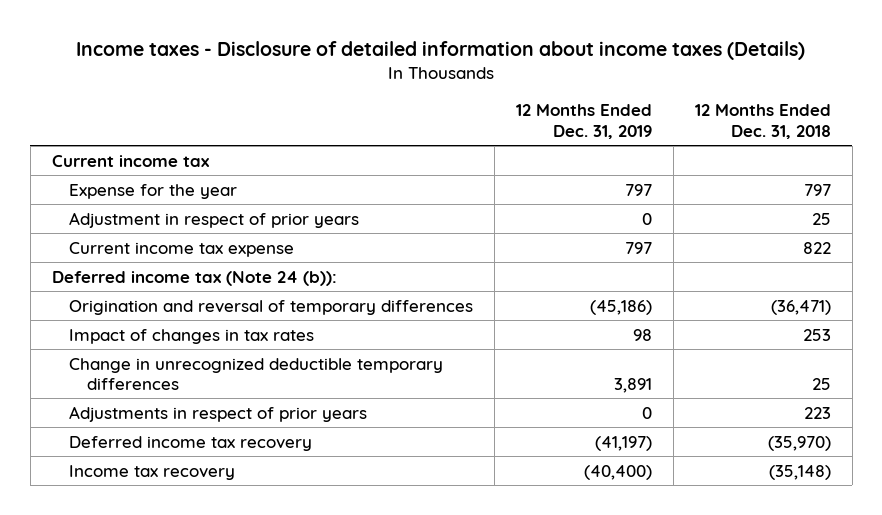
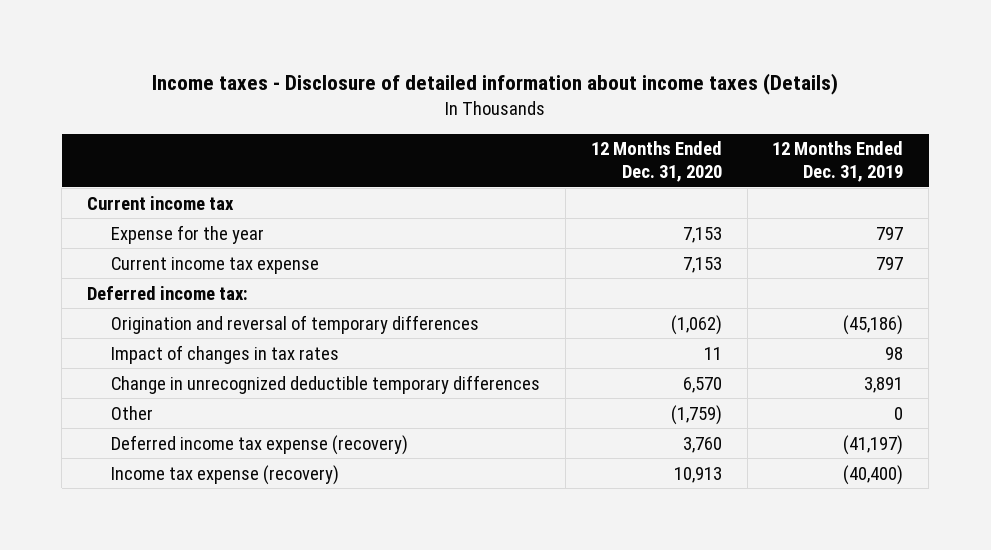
- | 12 Months Ended Dec. 31, 2019 | 12 Months Ended Dec. 31, 2018
+ | 12 Months Ended Dec. 31, 2020 | 12 Months Ended Dec. 31, 2019
- Adjustment in respect of prior years | 0 | 25
- Deferred income tax (Note 24 (b)):
+ Deferred income tax:
- Adjustments in respect of prior years | 0 | 223
- Deferred income tax recovery | (41,197) | (35,970)
- Income tax recovery | (40,400) | (35,148)
+ Other | (1,759) | 0
+ Deferred income tax expense (recovery) | 3,760 | (41,197)
+ Income tax expense (recovery) | 10,913 | (40,400)

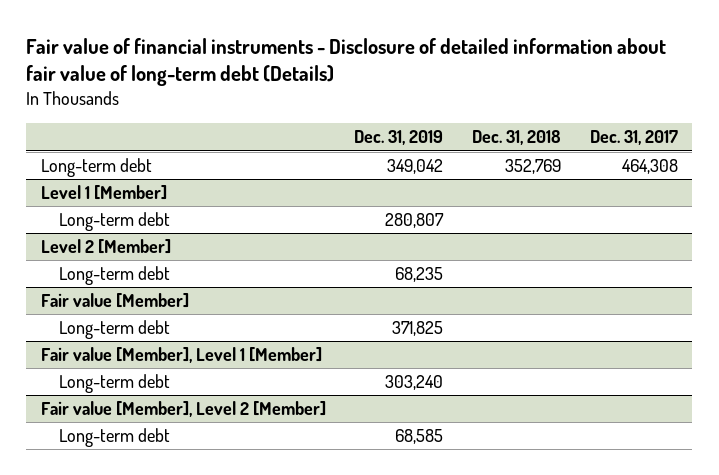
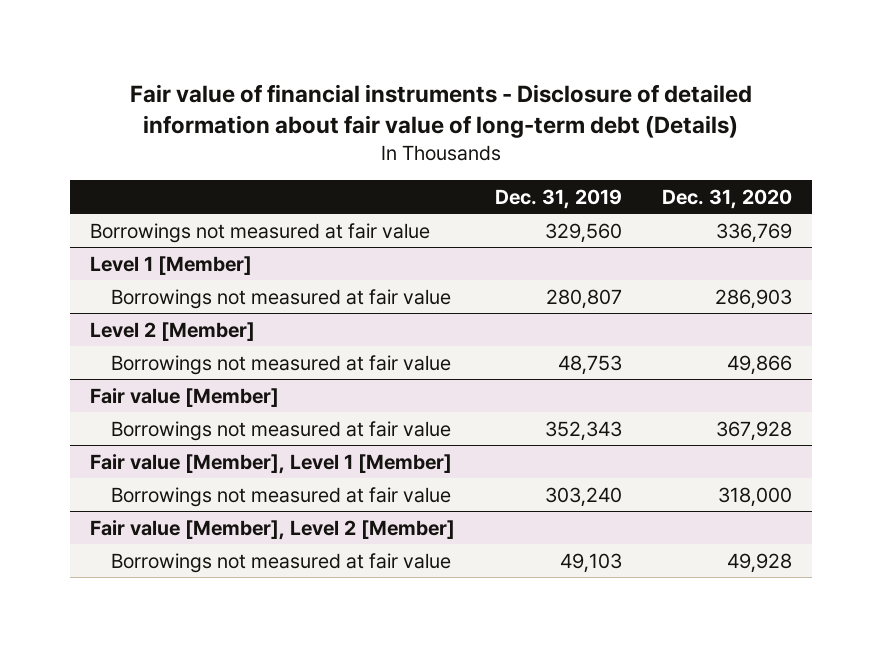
- | Dec. 31, 2019 | Dec. 31, 2018 | Dec. 31, 2017
+ | Dec. 31, 2019 | Dec. 31, 2020
- Long-term debt | 349,042 | 352,769 | 464,308
+ Borrowings not measured at fair value | 329,560 | 336,769
@ Level 1 [Member]
- Long-term debt | 280,807 | |
+ Borrowings not measured at fair value | 280,807 | 286,903
@ Level 2 [Member]
- Long-term debt | 68,235 | |
+ Borrowings not measured at fair value | 48,753 | 49,866
@ Fair value [Member]
- Long-term debt | 371,825 | |
+ Borrowings not measured at fair value | 352,343 | 367,928
@ Fair value [Member], Level 1 [Member]
- Long-term debt | 303,240 | |
+ Borrowings not measured at fair value | 303,240 | 318,000
@ Fair value [Member], Level 2 [Member]
- Long-term debt | 68,585 | |
+ Borrowings not measured at fair value | 49,103 | 49,928

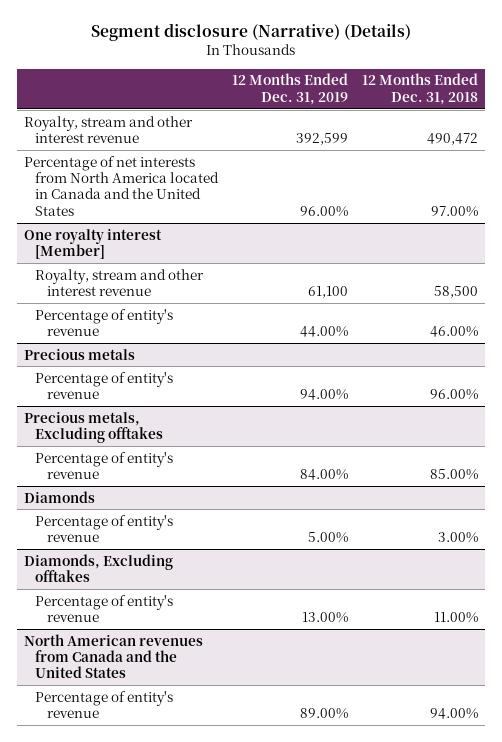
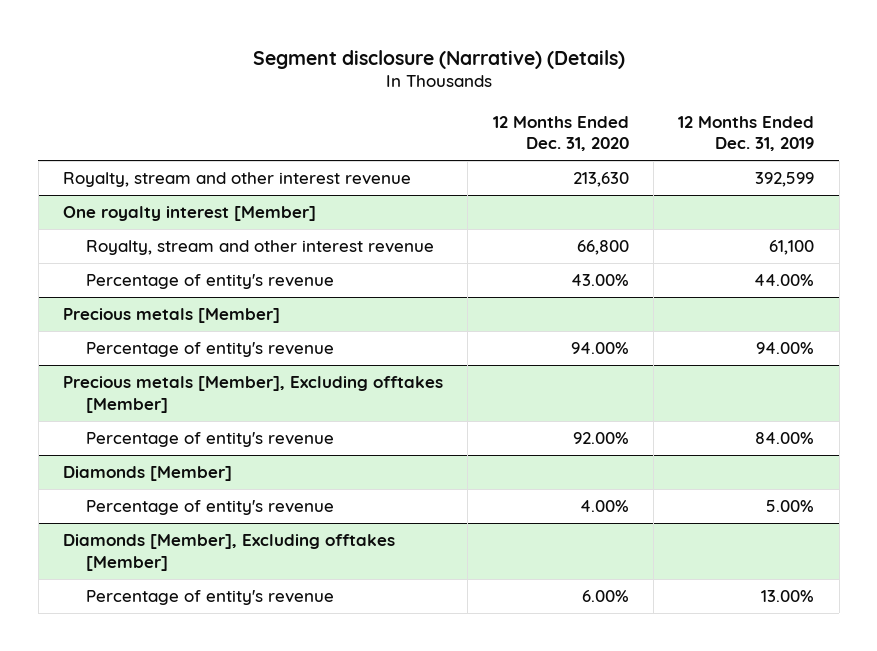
- | 12 Months Ended Dec. 31, 2019 | 12 Months Ended Dec. 31, 2018
+ | 12 Months Ended Dec. 31, 2020 | 12 Months Ended Dec. 31, 2019
- Percentage of net interests from North America located in Canada and the United States | 96.00% | 97.00%
- Precious metals
+ Precious metals [Member]
- Precious metals, Excluding offtakes
+ Precious metals [Member], Excluding offtakes [Member]
- Diamonds
+ Diamonds [Member]
- Diamonds, Excluding offtakes
+ Diamonds [Member], Excluding offtakes [Member]
- North American revenues from Canada and the United States
- Percentage of entity's revenue | 89.00% | 94.00%

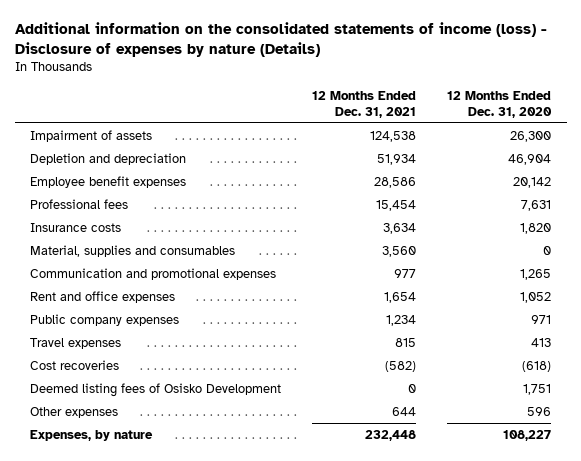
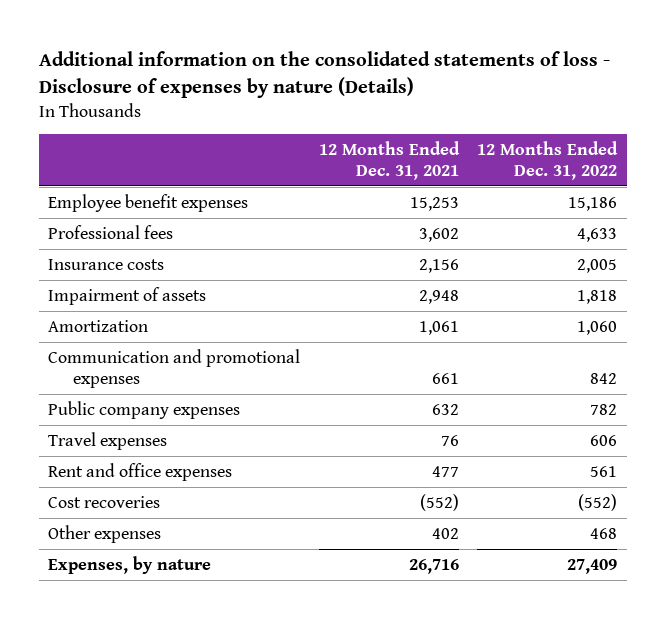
- Additional information on the consolidated statements of income (loss) - Disclosure of expenses by nature (Details)
+ Additional information on the consolidated statements of loss - Disclosure of expenses by nature (Details)
- | 12 Months Ended Dec. 31, 2021 | 12 Months Ended Dec. 31, 2020
+ | 12 Months Ended Dec. 31, 2021 | 12 Months Ended Dec. 31, 2022
- Impairment of assets | 124,538 | 26,300
- Depletion and depreciation | 51,934 | 46,904
- Employee benefit expenses | 28,586 | 20,142
- Professional fees | 15,454 | 7,631
- Insurance costs | 3,634 | 1,820
- Material, supplies and consumables | 3,560 | 0
- Communication and promotional expenses | 977 | 1,265
- Rent and office expenses | 1,654 | 1,052
- Public company expenses | 1,234 | 971
- Travel expenses | 815 | 413
- Cost recoveries | (582) | (618)
- Deemed listing fees of Osisko Development | 0 | 1,751
- Other expenses | 644 | 596
- Expenses, by nature | 232,448 | 108,227
+ Employee benefit expenses | 15,253 | 15,186
+ Professional fees | 3,602 | 4,633
+ Insurance costs | 2,156 | 2,005
+ Impairment of assets | 2,948 | 1,818
+ Amortization | 1,061 | 1,060
+ Communication and promotional expenses | 661 | 842
+ Public company expenses | 632 | 782
+ Travel expenses | 76 | 606
+ Rent and office expenses | 477 | 561
+ Cost recoveries | (552) | (552)
+ Other expenses | 402 | 468
+ Expenses, by nature | 26,716 | 27,409

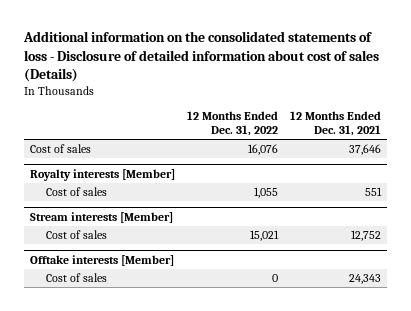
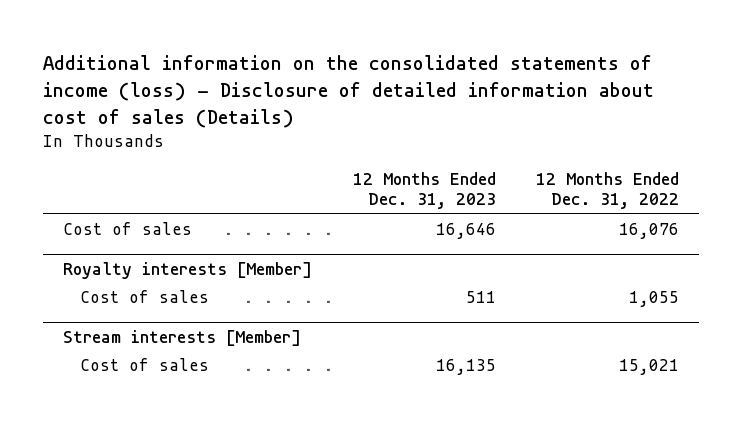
- Additional information on the consolidated statements of loss - Disclosure of detailed information about cost of sales (Details)
+ Additional information on the consolidated statements of income (loss) - Disclosure of detailed information about cost of sales (Details)
- | 12 Months Ended Dec. 31, 2022 | 12 Months Ended Dec. 31, 2021
+ | 12 Months Ended Dec. 31, 2023 | 12 Months Ended Dec. 31, 2022
- Offtake interests [Member]
- Cost of sales | 0 | 24,343

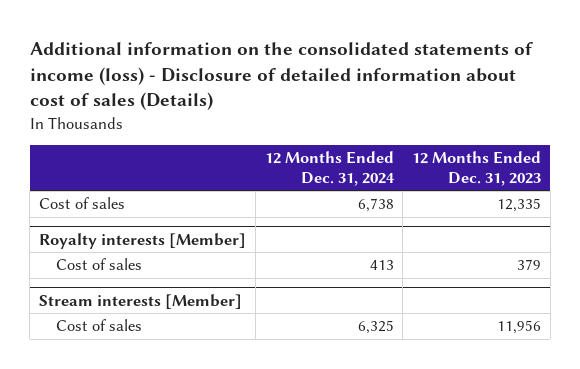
- | 12 Months Ended Dec. 31, 2023 | 12 Months Ended Dec. 31, 2022
+ | 12 Months Ended Dec. 31, 2024 | 12 Months Ended Dec. 31, 2023
- Cost of sales | 16,646 | 16,076
+ Cost of sales | 6,738 | 12,335
@ Royalty interests [Member]
- Cost of sales | 511 | 1,055
+ Cost of sales | 413 | 379
@ Stream interests [Member]
- Cost of sales | 16,135 | 15,021
+ Cost of sales | 6,325 | 11,956

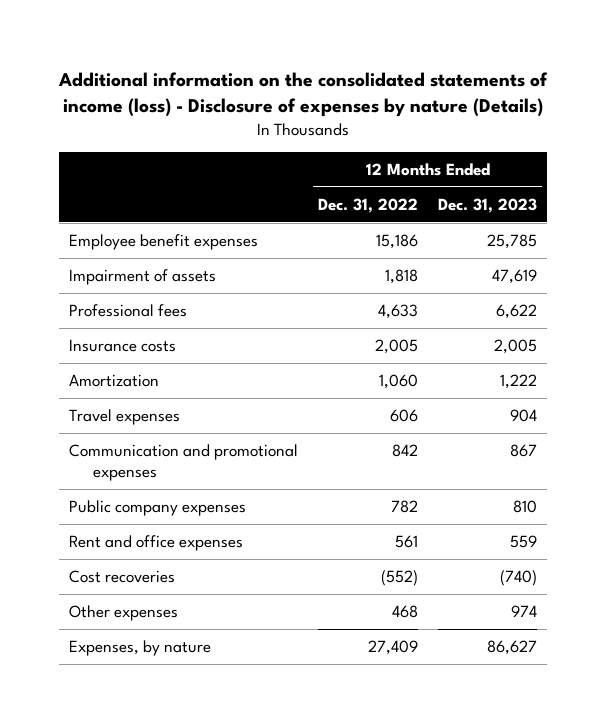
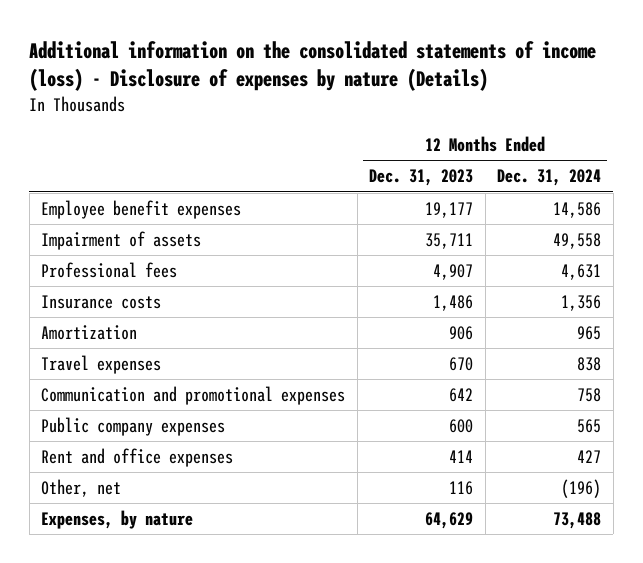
- | 12 Months Ended Dec. 31, 2022 | 12 Months Ended Dec. 31, 2023
+ | 12 Months Ended Dec. 31, 2023 | 12 Months Ended Dec. 31, 2024
- Employee benefit expenses | 15,186 | 25,785
- Impairment of assets | 1,818 | 47,619
- Professional fees | 4,633 | 6,622
- Insurance costs | 2,005 | 2,005
- Amortization | 1,060 | 1,222
- Travel expenses | 606 | 904
- Communication and promotional expenses | 842 | 867
- Public company expenses | 782 | 810
- Rent and office expenses | 561 | 559
- Cost recoveries | (552) | (740)
- Other expenses | 468 | 974
- Expenses, by nature | 27,409 | 86,627
+ Employee benefit expenses | 19,177 | 14,586
+ Impairment of assets | 35,711 | 49,558
+ Professional fees | 4,907 | 4,631
+ Insurance costs | 1,486 | 1,356
+ Amortization | 906 | 965
+ Travel expenses | 670 | 838
+ Communication and promotional expenses | 642 | 758
+ Public company expenses | 600 | 565
+ Rent and office expenses | 414 | 427
+ Other, net | 116 | (196)
+ Expenses, by nature | 64,629 | 73,488

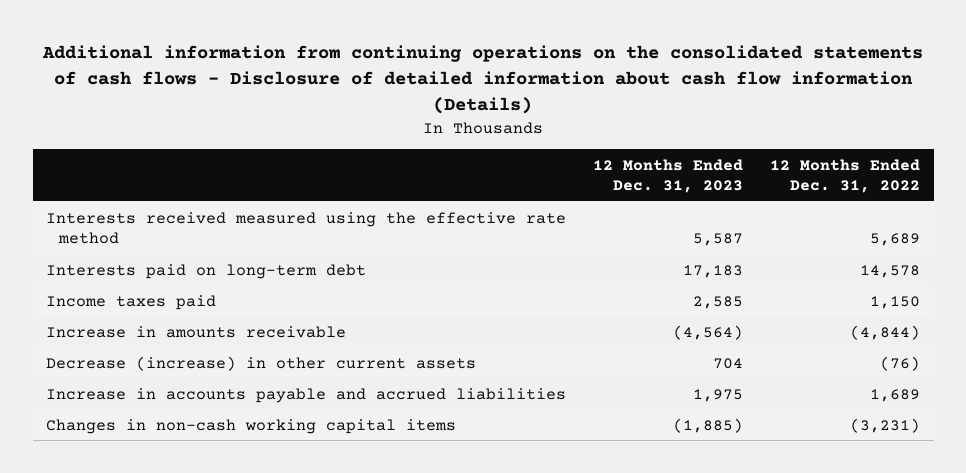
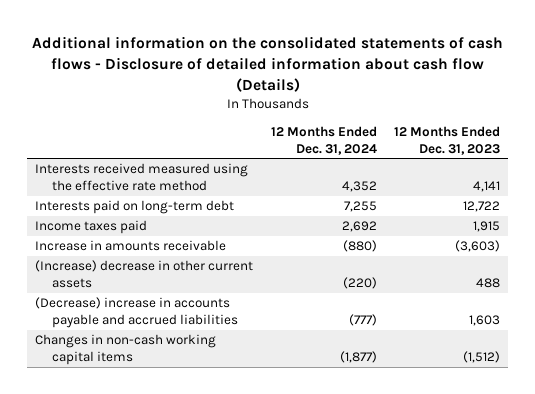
- Additional information from continuing operations on the consolidated statements of cash flows - Disclosure of detailed information about cash flow information (Details)
+ Additional information on the consolidated statements of cash flows - Disclosure of detailed information about cash flow (Details)
- | 12 Months Ended Dec. 31, 2023 | 12 Months Ended Dec. 31, 2022
+ | 12 Months Ended Dec. 31, 2024 | 12 Months Ended Dec. 31, 2023
- Interests received measured using the effective rate method | 5,587 | 5,689
- Interests paid on long-term debt | 17,183 | 14,578
- Income taxes paid | 2,585 | 1,150
- Increase in amounts receivable | (4,564) | (4,844)
- Decrease (increase) in other current assets | 704 | (76)
- Increase in accounts payable and accrued liabilities | 1,975 | 1,689
- Changes in non-cash working capital items | (1,885) | (3,231)
+ Interests received measured using the effective rate method | 4,352 | 4,141
+ Interests paid on long-term debt | 7,255 | 12,722
+ Income taxes paid | 2,692 | 1,915
+ Increase in amounts receivable | (880) | (3,603)
+ (Increase) decrease in other current assets | (220) | 488
+ (Decrease) increase in accounts payable and accrued liabilities | (777) | 1,603
+ Changes in non-cash working capital items | (1,877) | (1,512)

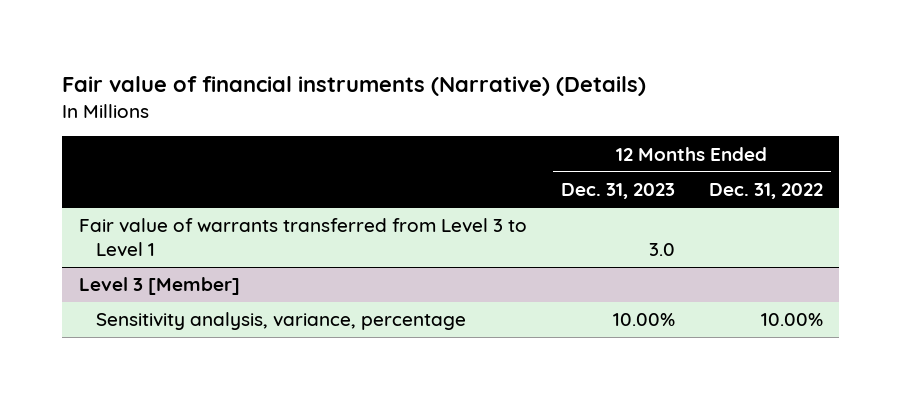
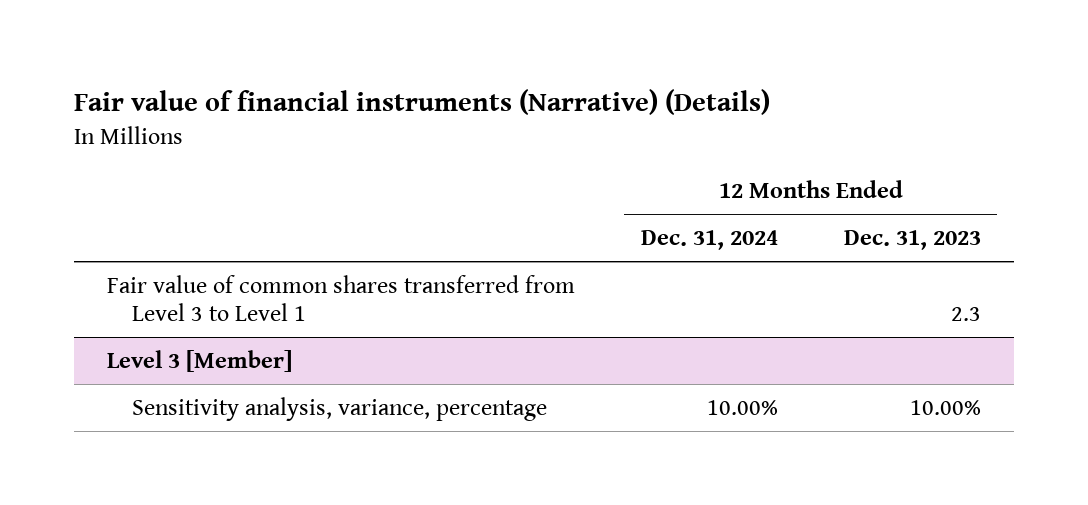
- | 12 Months Ended Dec. 31, 2023 | 12 Months Ended Dec. 31, 2022
+ | 12 Months Ended Dec. 31, 2024 | 12 Months Ended Dec. 31, 2023
- Fair value of warrants transferred from Level 3 to Level 1 | 3.0 |
+ Fair value of common shares transferred from Level 3 to Level 1 | | 2.3

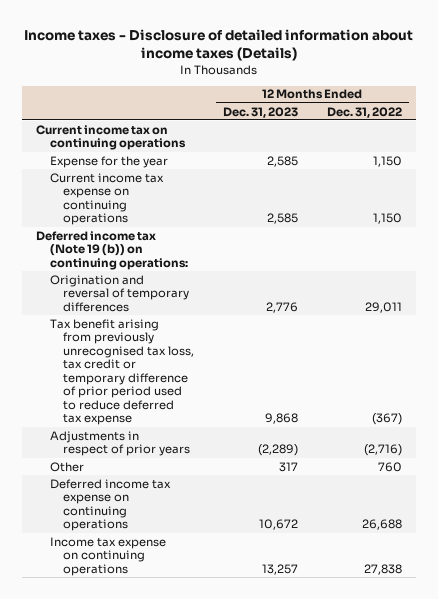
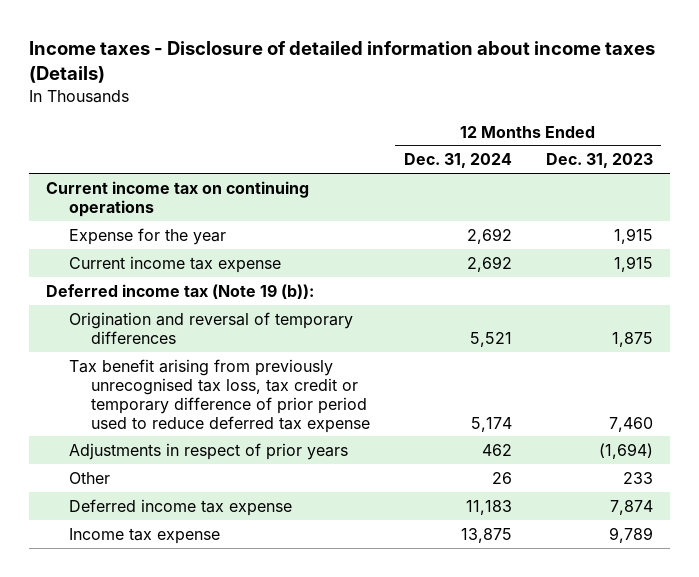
- | 12 Months Ended Dec. 31, 2023 | 12 Months Ended Dec. 31, 2022
+ | 12 Months Ended Dec. 31, 2024 | 12 Months Ended Dec. 31, 2023
- Expense for the year | 2,585 | 1,150
- Current income tax expense on continuing operations | 2,585 | 1,150
- Deferred income tax (Note 19 (b)) on continuing operations:
- Origination and reversal of temporary differences | 2,776 | 29,011
- Tax benefit arising from previously unrecognised tax loss, tax credit or temporary difference of prior period used to reduce deferred tax expense | 9,868 | (367)
- Adjustments in respect of prior years | (2,289) | (2,716)
- Other | 317 | 760
- Deferred income tax expense on continuing operations | 10,672 | 26,688
- Income tax expense on continuing operations | 13,257 | 27,838
+ Expense for the year | 2,692 | 1,915
+ Current income tax expense | 2,692 | 1,915
+ Deferred income tax (Note 19 (b)):
+ Origination and reversal of temporary differences | 5,521 | 1,875
+ Tax benefit arising from previously unrecognised tax loss, tax credit or temporary difference of prior period used to reduce deferred tax expense | 5,174 | 7,460
+ Adjustments in respect of prior years | 462 | (1,694)
+ Other | 26 | 233
+ Deferred income tax expense | 11,183 | 7,874
+ Income tax expense | 13,875 | 9,789

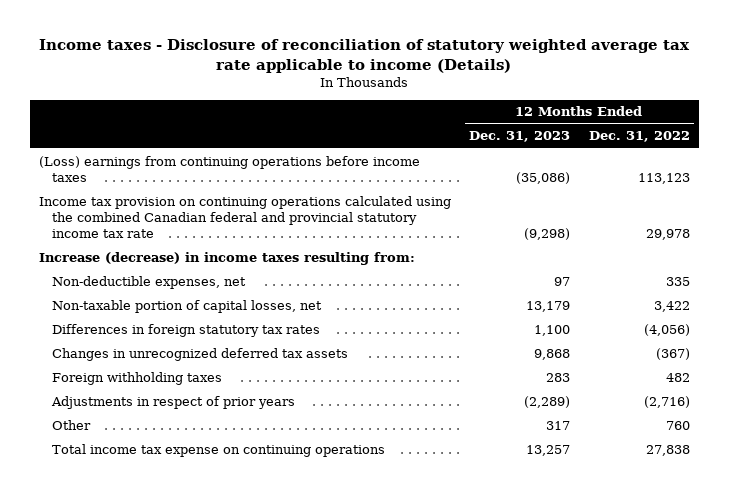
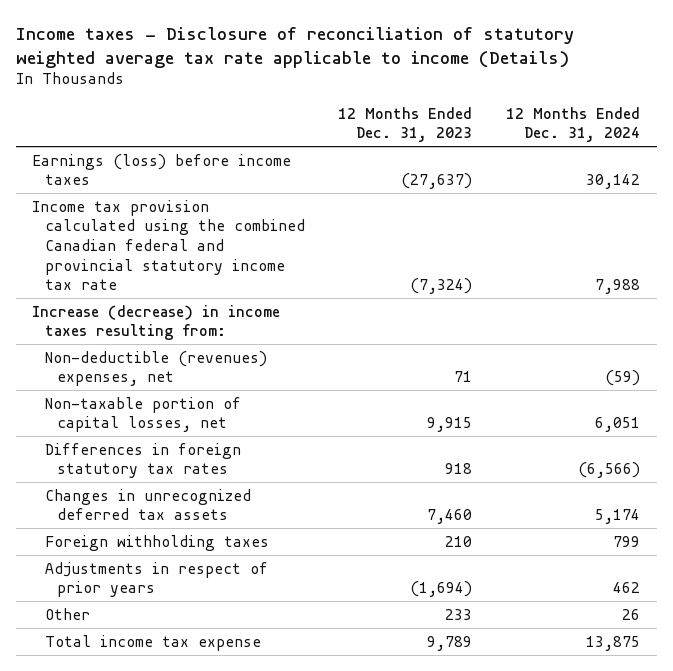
- | 12 Months Ended Dec. 31, 2023 | 12 Months Ended Dec. 31, 2022
+ | 12 Months Ended Dec. 31, 2023 | 12 Months Ended Dec. 31, 2024
- (Loss) earnings from continuing operations before income taxes | (35,086) | 113,123
- Income tax provision on continuing operations calculated using the combined Canadian federal and provincial statutory income tax rate | (9,298) | 29,978
+ Earnings (loss) before income taxes | (27,637) | 30,142
+ Income tax provision calculated using the combined Canadian federal and provincial statutory income tax rate | (7,324) | 7,988
- Non-deductible expenses, net | 97 | 335
- Non-taxable portion of capital losses, net | 13,179 | 3,422
- Differences in foreign statutory tax rates | 1,100 | (4,056)
- Changes in unrecognized deferred tax assets | 9,868 | (367)
- Foreign withholding taxes | 283 | 482
- Adjustments in respect of prior years | (2,289) | (2,716)
- Other | 317 | 760
- Total income tax expense on continuing operations | 13,257 | 27,838
+ Non-deductible (revenues) expenses, net | 71 | (59)
+ Non-taxable portion of capital losses, net | 9,915 | 6,051
+ Differences in foreign statutory tax rates | 918 | (6,566)
+ Changes in unrecognized deferred tax assets | 7,460 | 5,174
+ Foreign withholding taxes | 210 | 799
+ Adjustments in respect of prior years | (1,694) | 462
+ Other | 233 | 26
+ Total income tax expense | 9,789 | 13,875

